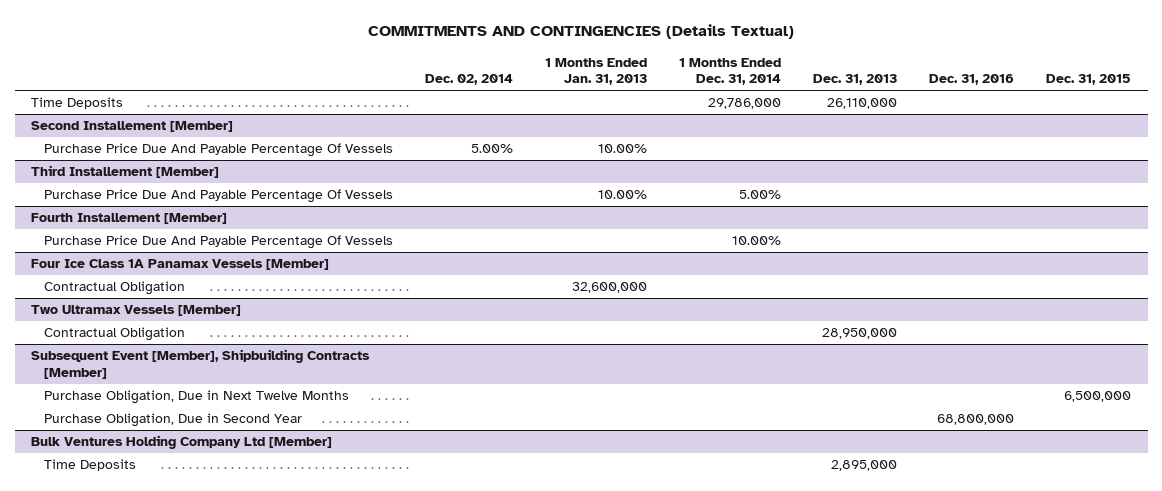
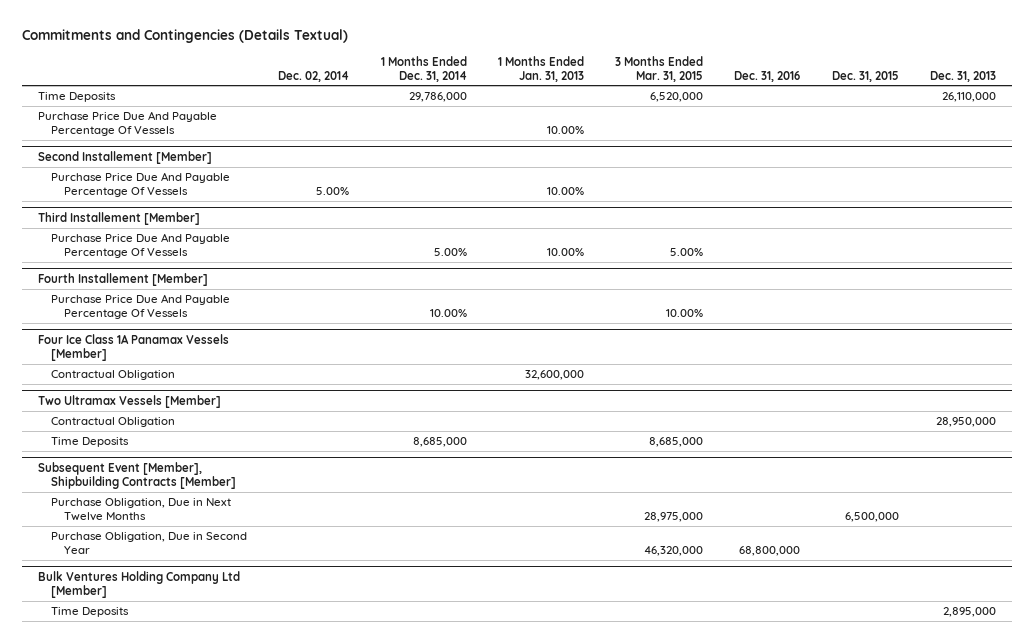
- COMMITMENTS AND CONTINGENCIES (Details Textual)
+ Commitments and Contingencies (Details Textual)
- | Dec. 02, 2014 | 1 Months Ended Jan. 31, 2013 | 1 Months Ended Dec. 31, 2014 | Dec. 31, 2013 | Dec. 31, 2016 | Dec. 31, 2015
+ | Dec. 02, 2014 | 1 Months Ended Dec. 31, 2014 | 1 Months Ended Jan. 31, 2013 | 3 Months Ended Mar. 31, 2015 | Dec. 31, 2016 | Dec. 31, 2015 | Dec. 31, 2013
+ Purchase Price Due And Payable Percentage Of Vessels | | | 10.00% | | | |
@ Two Ultramax Vessels [Member]
+ Time Deposits | | 8,685,000 | | 8,685,000 | | |

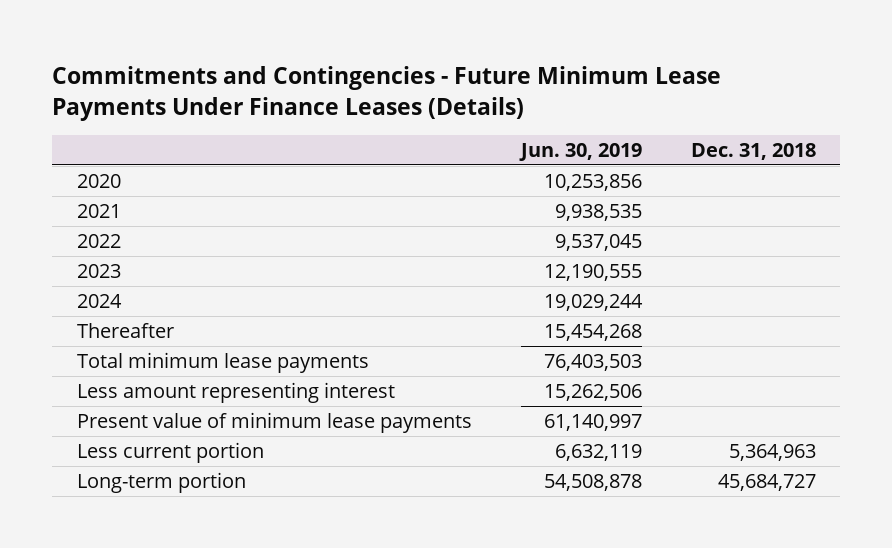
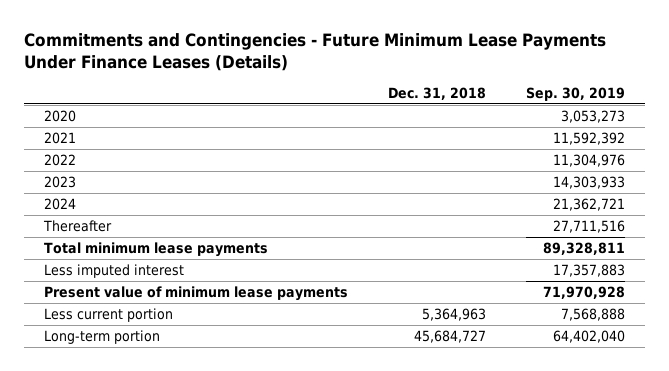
- | Jun. 30, 2019 | Dec. 31, 2018
+ | Dec. 31, 2018 | Sep. 30, 2019
- Less amount representing interest | 15,262,506 |
+ Less imputed interest | | 17,357,883

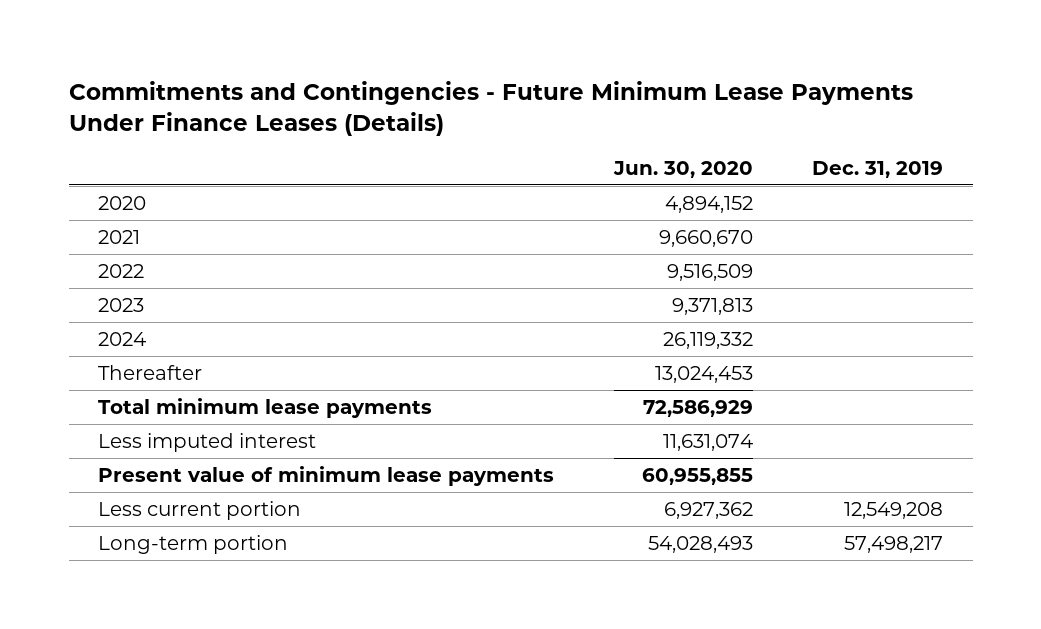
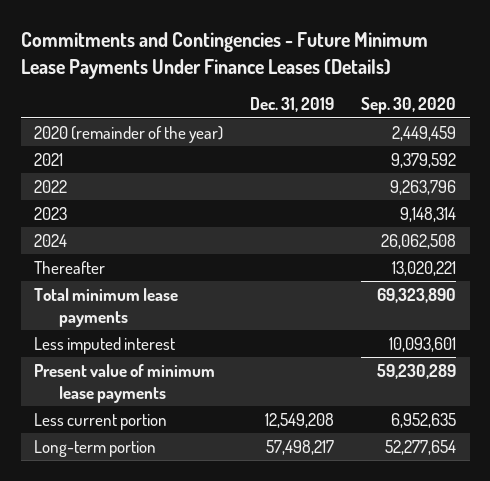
- | Jun. 30, 2020 | Dec. 31, 2019
+ | Dec. 31, 2019 | Sep. 30, 2020
- 2020 | 4,894,152 |
+ 2020 (remainder of the year) | | 2,449,459

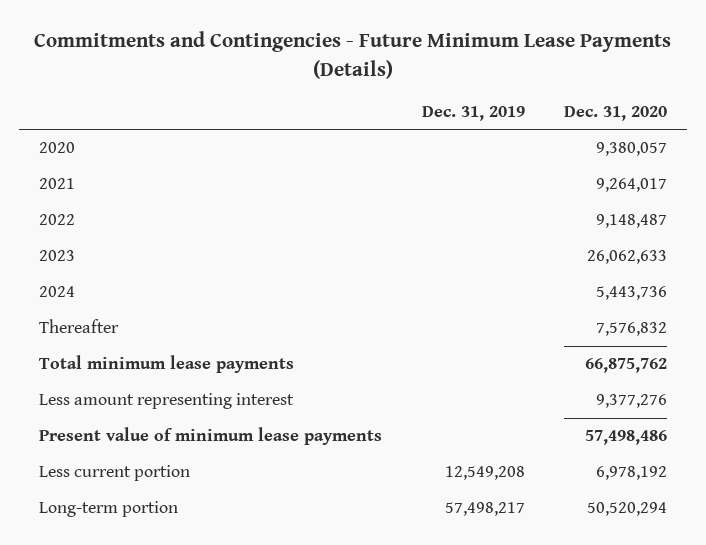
- Commitments and Contingencies - Future Minimum Lease Payments Under Finance Leases (Details)
+ Commitments and Contingencies - Future Minimum Lease Payments (Details)
- | Dec. 31, 2019 | Sep. 30, 2020
+ | Dec. 31, 2019 | Dec. 31, 2020
- 2020 (remainder of the year) | | 2,449,459
+ 2020 | | 9,380,057
- Less imputed interest | | 10,093,601
+ Less amount representing interest | | 9,377,276

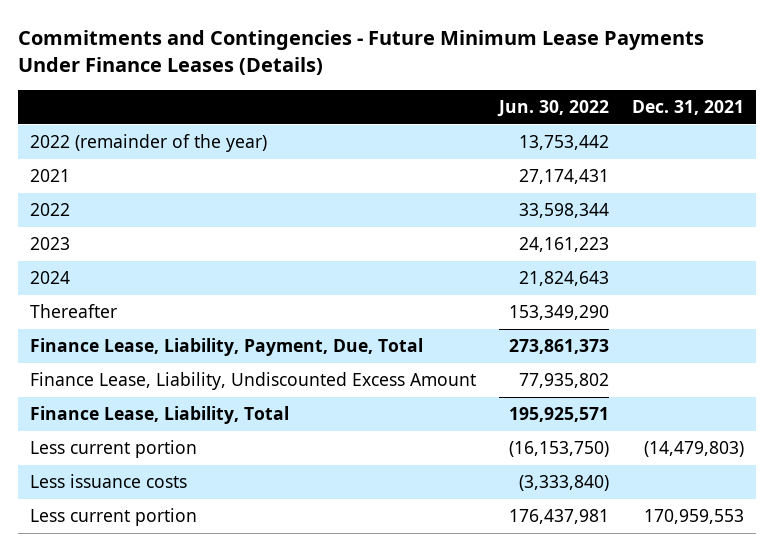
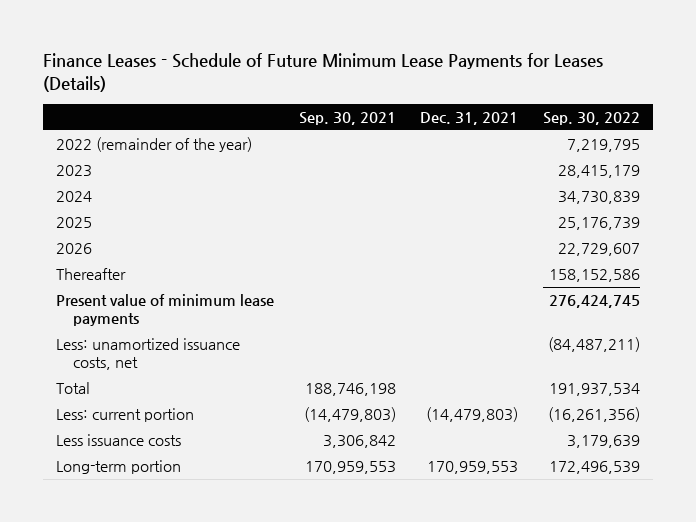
- Commitments and Contingencies - Future Minimum Lease Payments Under Finance Leases (Details)
+ Finance Leases - Schedule of Future Minimum Lease Payments for Leases (Details)
- | Jun. 30, 2022 | Dec. 31, 2021
+ | Sep. 30, 2021 | Dec. 31, 2021 | Sep. 30, 2022
- 2021 | 27,174,431 |
- 2022 | 33,598,344 |
+ 2025 | | | 25,176,739
+ 2026 | | | 22,729,607
- Finance Lease, Liability, Payment, Due, Total | 273,861,373 |
- Finance Lease, Liability, Undiscounted Excess Amount | 77,935,802 |
- Finance Lease, Liability, Total | 195,925,571 |
- Less current portion | (16,153,750) | (14,479,803)
+ Present value of minimum lease payments | | | 276,424,745
+ Less: unamortized issuance costs, net | | | (84,487,211)
+ Total | 188,746,198 | | 191,937,534
+ Less: current portion | (14,479,803) | (14,479,803) | (16,261,356)
- Less current portion | 176,437,981 | 170,959,553
+ Long-term portion | 170,959,553 | 170,959,553 | 172,496,539

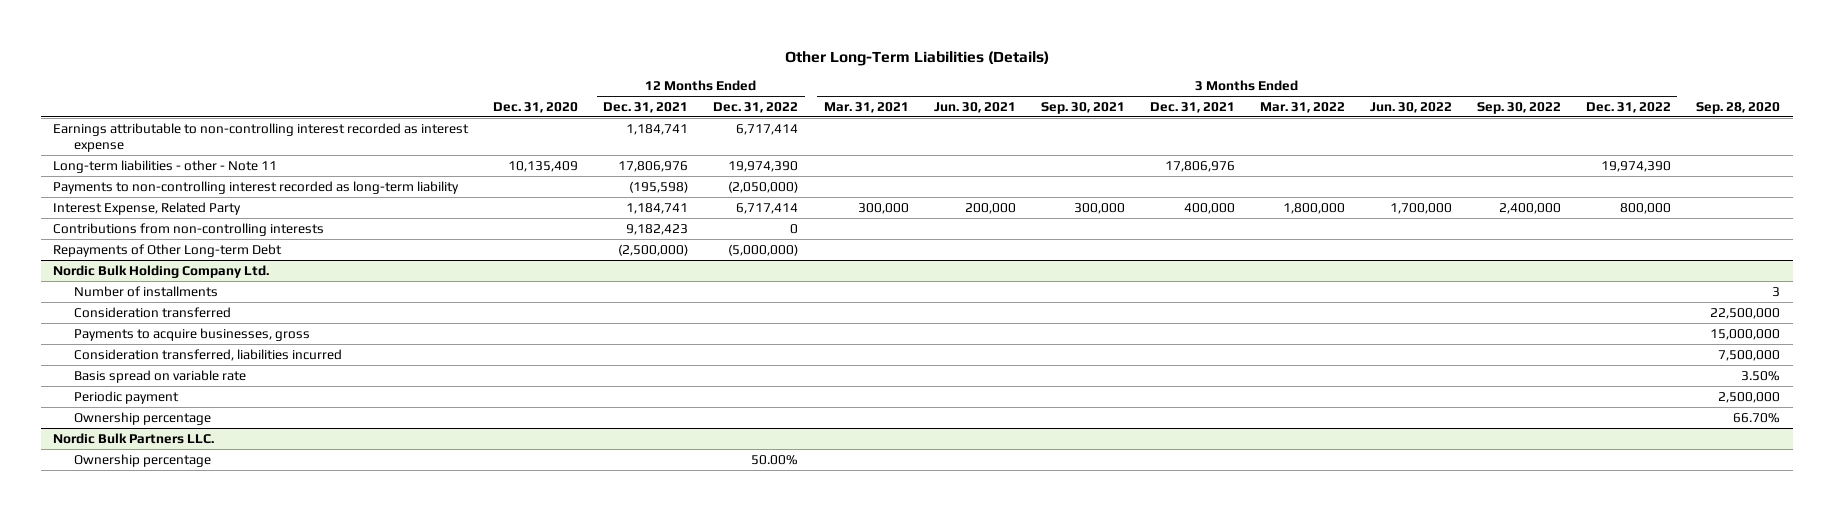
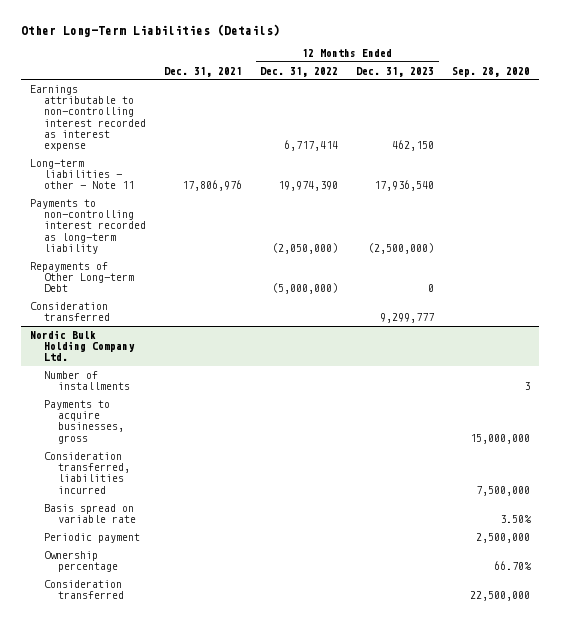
- | Dec. 31, 2020 | 12 Months Ended Dec. 31, 2021 | 12 Months Ended Dec. 31, 2022 | 3 Months Ended Mar. 31, 2021 | 3 Months Ended Jun. 30, 2021 | 3 Months Ended Sep. 30, 2021 | 3 Months Ended Dec. 31, 2021 | 3 Months Ended Mar. 31, 2022 | 3 Months Ended Jun. 30, 2022 | 3 Months Ended Sep. 30, 2022 | 3 Months Ended Dec. 31, 2022 | Sep. 28, 2020
+ | Dec. 31, 2021 | 12 Months Ended Dec. 31, 2022 | 12 Months Ended Dec. 31, 2023 | Sep. 28, 2020
- Interest Expense, Related Party | | 1,184,741 | 6,717,414 | 300,000 | 200,000 | 300,000 | 400,000 | 1,800,000 | 1,700,000 | 2,400,000 | 800,000 |
- Contributions from non-controlling interests | | 9,182,423 | 0 | | | | | | | | |
+ Consideration transferred | | | 9,299,777 |
- Nordic Bulk Partners LLC.
- Ownership percentage | | | 50.00% | | | | | | | | |
@ Nordic Bulk Holding Company Ltd.
moved down: Consideration transferred | | | | 22,500,000

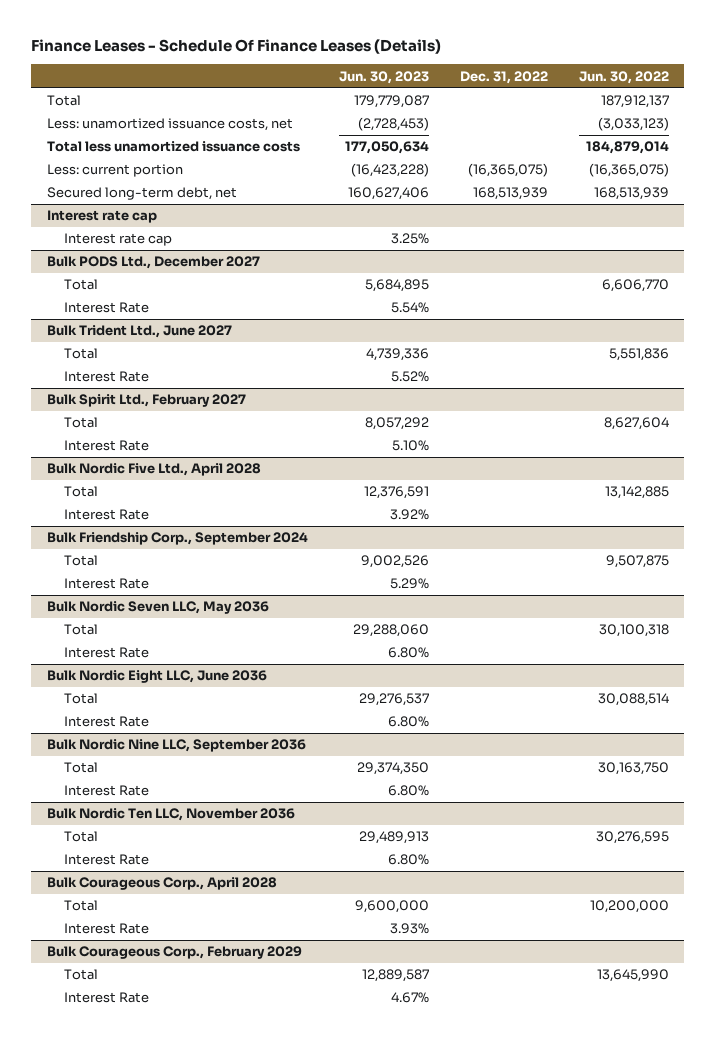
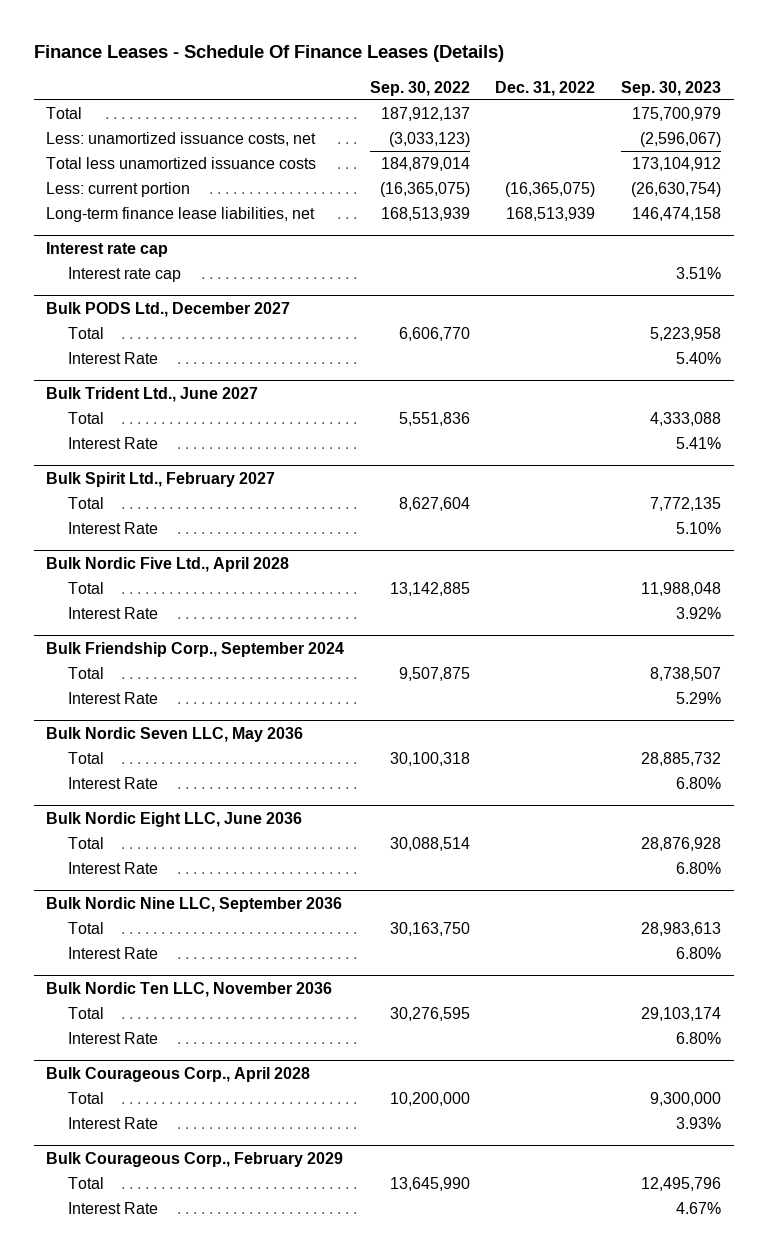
- | Jun. 30, 2023 | Dec. 31, 2022 | Jun. 30, 2022
+ | Sep. 30, 2022 | Dec. 31, 2022 | Sep. 30, 2023
- Secured long-term debt, net | 160,627,406 | 168,513,939 | 168,513,939
+ Long-term finance lease liabilities, net | 168,513,939 | 168,513,939 | 146,474,158

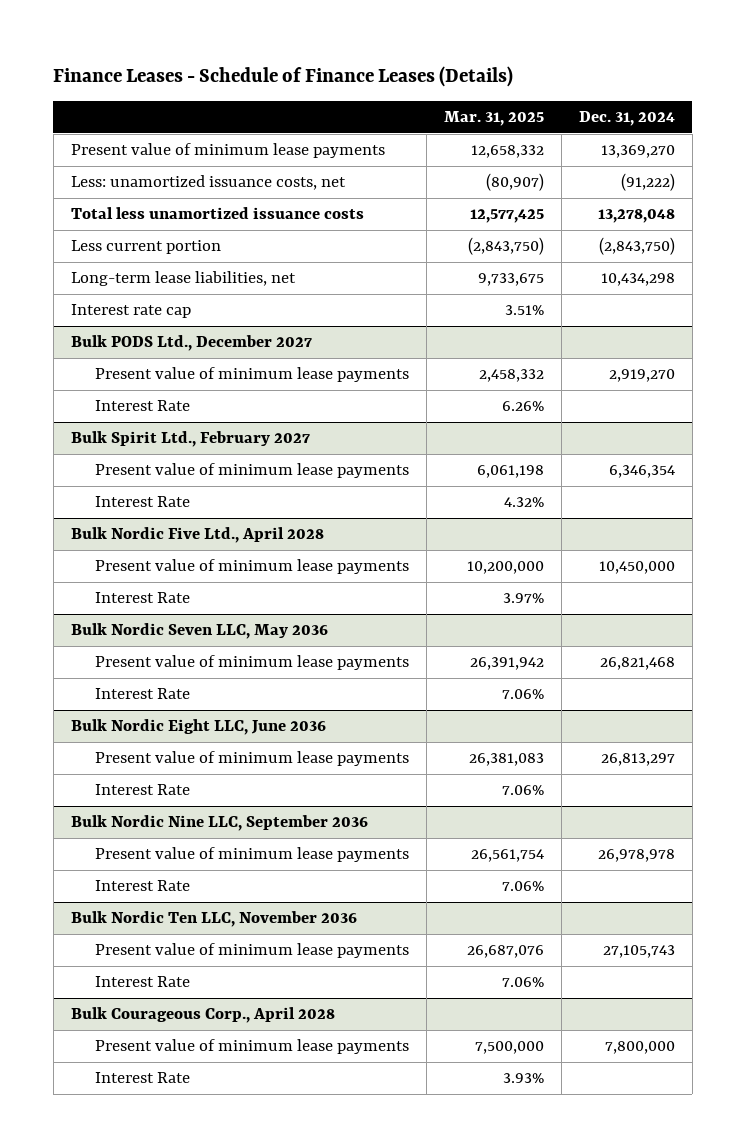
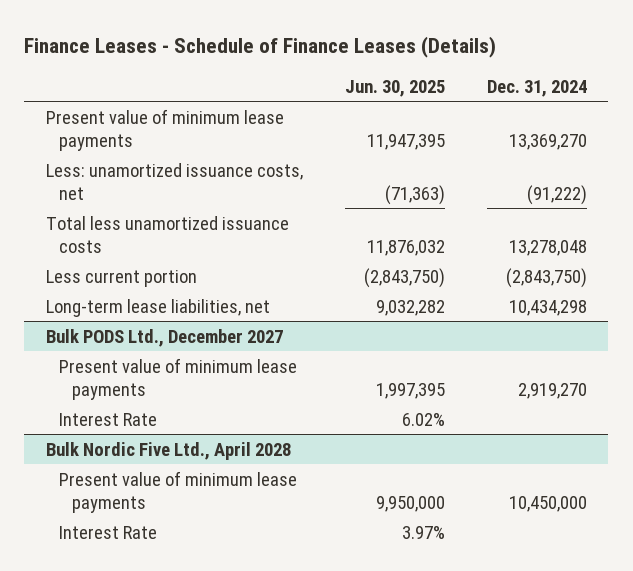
- | Mar. 31, 2025 | Dec. 31, 2024
+ | Jun. 30, 2025 | Dec. 31, 2024
- Interest rate cap | 3.51% |
- Bulk Spirit Ltd., February 2027
- Present value of minimum lease payments | 6,061,198 | 6,346,354
- Interest Rate | 4.32% |
- Bulk Nordic Seven LLC, May 2036
- Present value of minimum lease payments | 26,391,942 | 26,821,468
- Interest Rate | 7.06% |
- Bulk Nordic Eight LLC, June 2036
- Present value of minimum lease payments | 26,381,083 | 26,813,297
- Interest Rate | 7.06% |
- Bulk Nordic Nine LLC, September 2036
- Present value of minimum lease payments | 26,561,754 | 26,978,978
- Interest Rate | 7.06% |
- Bulk Nordic Ten LLC, November 2036
- Present value of minimum lease payments | 26,687,076 | 27,105,743
- Interest Rate | 7.06% |
- Bulk Courageous Corp., April 2028
- Present value of minimum lease payments | 7,500,000 | 7,800,000
- Interest Rate | 3.93% |

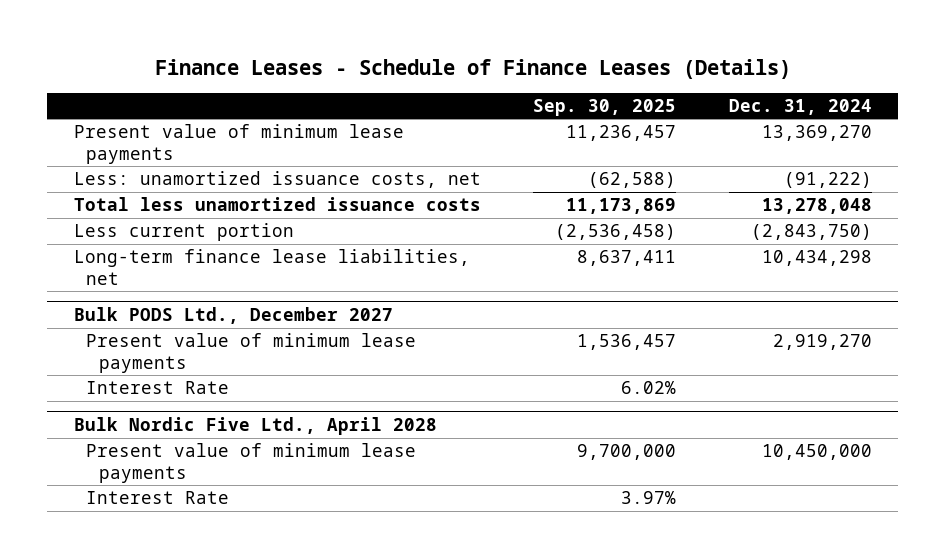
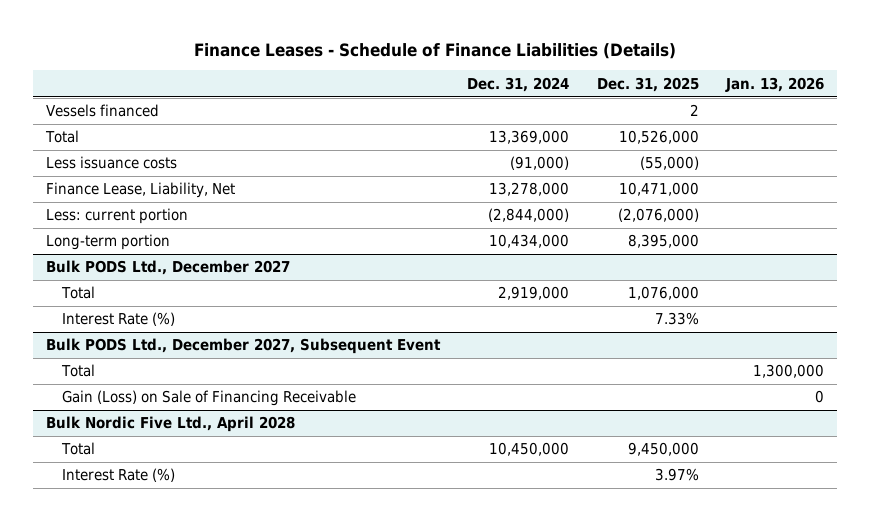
- Finance Leases - Schedule of Finance Leases (Details)
+ Finance Leases - Schedule of Finance Liabilities (Details)
- | Sep. 30, 2025 | Dec. 31, 2024
+ | Dec. 31, 2024 | Dec. 31, 2025 | Jan. 13, 2026
- Present value of minimum lease payments | 11,236,457 | 13,369,270
- Less: unamortized issuance costs, net | (62,588) | (91,222)
- Total less unamortized issuance costs | 11,173,869 | 13,278,048
- Less current portion | (2,536,458) | (2,843,750)
- Long-term finance lease liabilities, net | 8,637,411 | 10,434,298
+ Vessels financed | | 2 |
+ Total | 13,369,000 | 10,526,000 |
+ Less issuance costs | (91,000) | (55,000) |
+ Finance Lease, Liability, Net | 13,278,000 | 10,471,000 |
+ Less: current portion | (2,844,000) | (2,076,000) |
+ Long-term portion | 10,434,000 | 8,395,000 |
@ Bulk PODS Ltd., December 2027
- Present value of minimum lease payments | 1,536,457 | 2,919,270
- Interest Rate | 6.02% |
+ Total | 2,919,000 | 1,076,000 |
+ Interest Rate (%) | | 7.33% |
+ Bulk PODS Ltd., December 2027, Subsequent Event
+ Total | | | 1,300,000
+ Gain (Loss) on Sale of Financing Receivable | | | 0
@ Bulk Nordic Five Ltd., April 2028
- Present value of minimum lease payments | 9,700,000 | 10,450,000
- Interest Rate | 3.97% |
+ Total | 10,450,000 | 9,450,000 |
+ Interest Rate (%) | | 3.97% |

